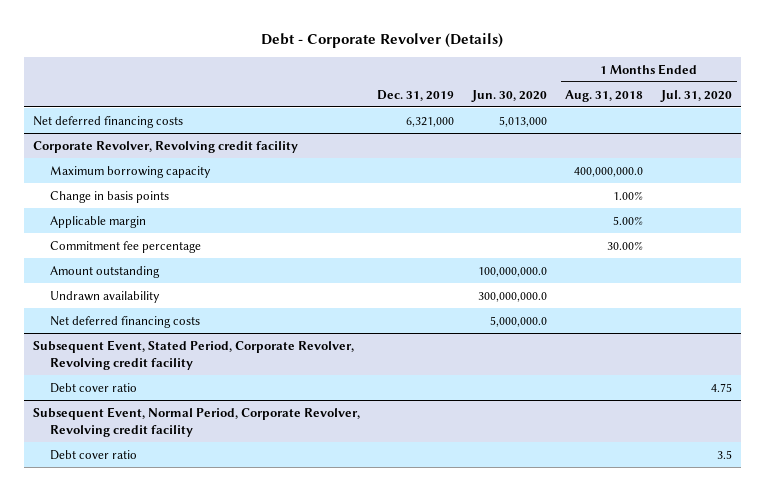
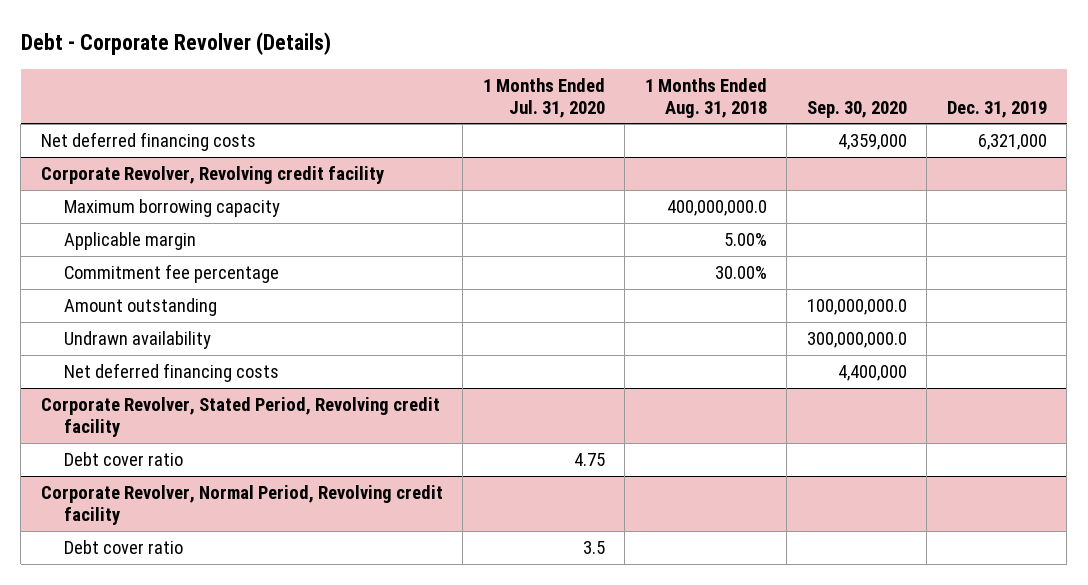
- | Dec. 31, 2019 | Jun. 30, 2020 | 1 Months Ended Aug. 31, 2018 | 1 Months Ended Jul. 31, 2020
+ | 1 Months Ended Jul. 31, 2020 | 1 Months Ended Aug. 31, 2018 | Sep. 30, 2020 | Dec. 31, 2019
@ Corporate Revolver, Revolving credit facility
- Change in basis points | | | 1.00% |
- Subsequent Event, Stated Period, Corporate Revolver, Revolving credit facility
+ Corporate Revolver, Stated Period, Revolving credit facility
- Subsequent Event, Normal Period, Corporate Revolver, Revolving credit facility
+ Corporate Revolver, Normal Period, Revolving credit facility

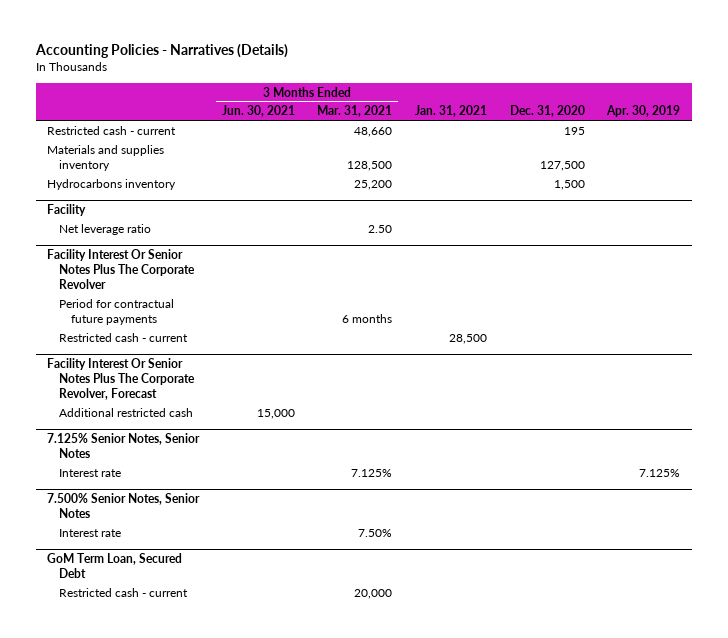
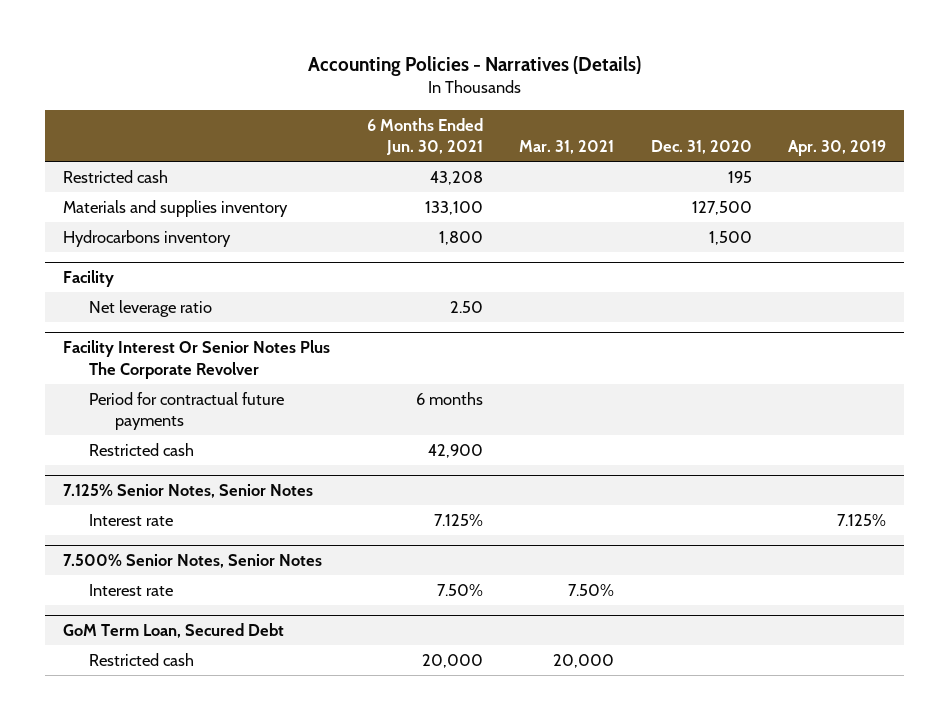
- | 3 Months Ended Jun. 30, 2021 | 3 Months Ended Mar. 31, 2021 | Jan. 31, 2021 | Dec. 31, 2020 | Apr. 30, 2019
+ | 6 Months Ended Jun. 30, 2021 | Mar. 31, 2021 | Dec. 31, 2020 | Apr. 30, 2019
- Restricted cash - current | | 48,660 | | 195 |
+ Restricted cash | 43,208 | | 195 |
@ Facility Interest Or Senior Notes Plus The Corporate Revolver
- Restricted cash - current | | | 28,500 | |
- Facility Interest Or Senior Notes Plus The Corporate Revolver, Forecast
- Additional restricted cash | 15,000 | | | |
@ Facility Interest Or Senior Notes Plus The Corporate Revolver
+ Restricted cash | 42,900 | | |
@ GoM Term Loan, Secured Debt
- Restricted cash - current | | 20,000 | | |
+ Restricted cash | 20,000 | 20,000 | |

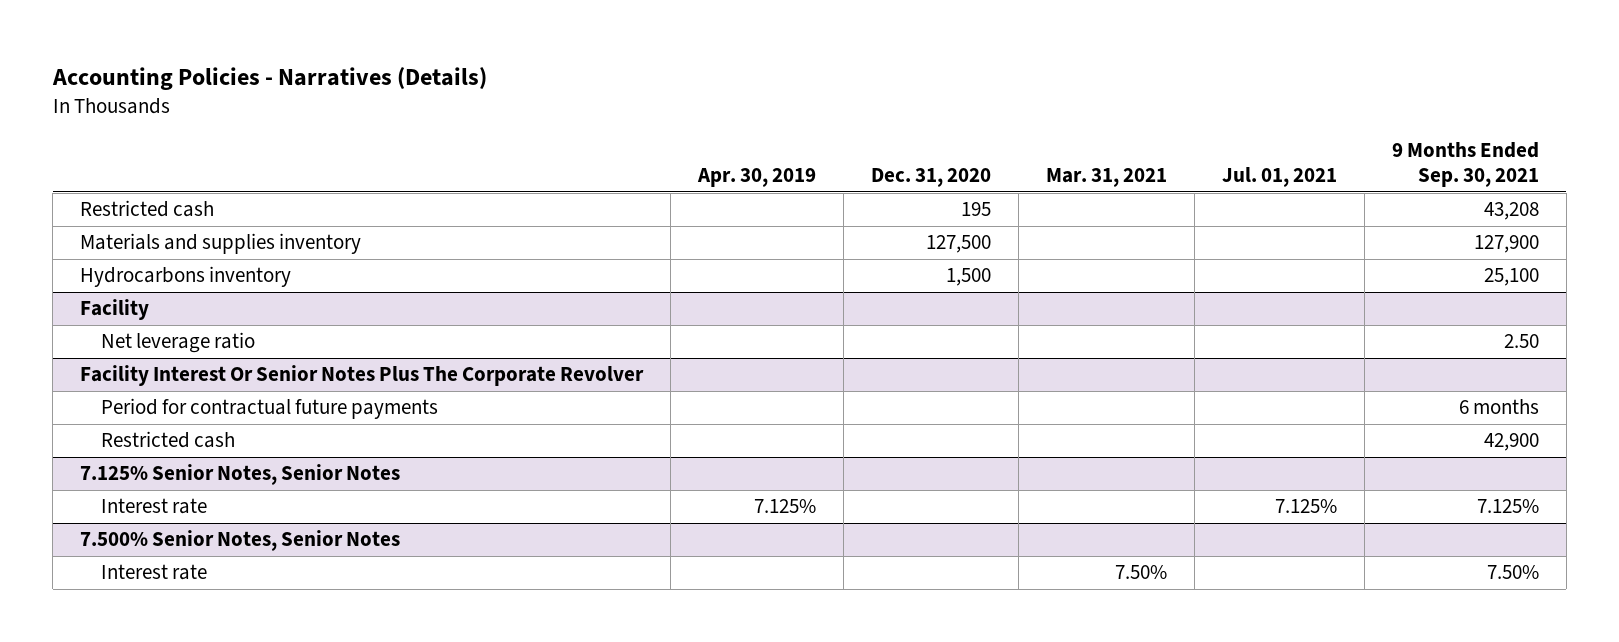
- | 6 Months Ended Jun. 30, 2021 | Mar. 31, 2021 | Dec. 31, 2020 | Apr. 30, 2019
+ | Apr. 30, 2019 | Dec. 31, 2020 | Mar. 31, 2021 | Jul. 01, 2021 | 9 Months Ended Sep. 30, 2021
- GoM Term Loan, Secured Debt
- Restricted cash | 20,000 | 20,000 | |

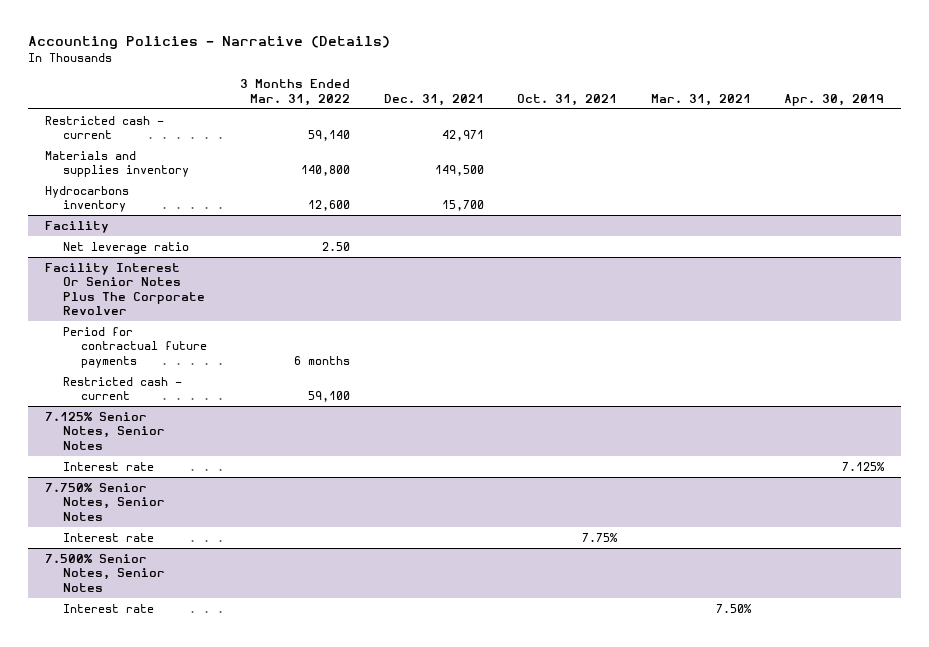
- Accounting Policies - Narratives (Details)
+ Accounting Policies - Narrative (Details)
- | Apr. 30, 2019 | Dec. 31, 2020 | Mar. 31, 2021 | Jul. 01, 2021 | 9 Months Ended Sep. 30, 2021
+ | 3 Months Ended Mar. 31, 2022 | Dec. 31, 2021 | Oct. 31, 2021 | Mar. 31, 2021 | Apr. 30, 2019
- Restricted cash | | 195 | | | 43,208
+ Restricted cash - current | 59,140 | 42,971 | | |
@ Facility Interest Or Senior Notes Plus The Corporate Revolver
- Restricted cash | | | | | 42,900
+ Restricted cash - current | 59,100 | | | |
+ 7.750% Senior Notes, Senior Notes
+ Interest rate | | | 7.75% | |

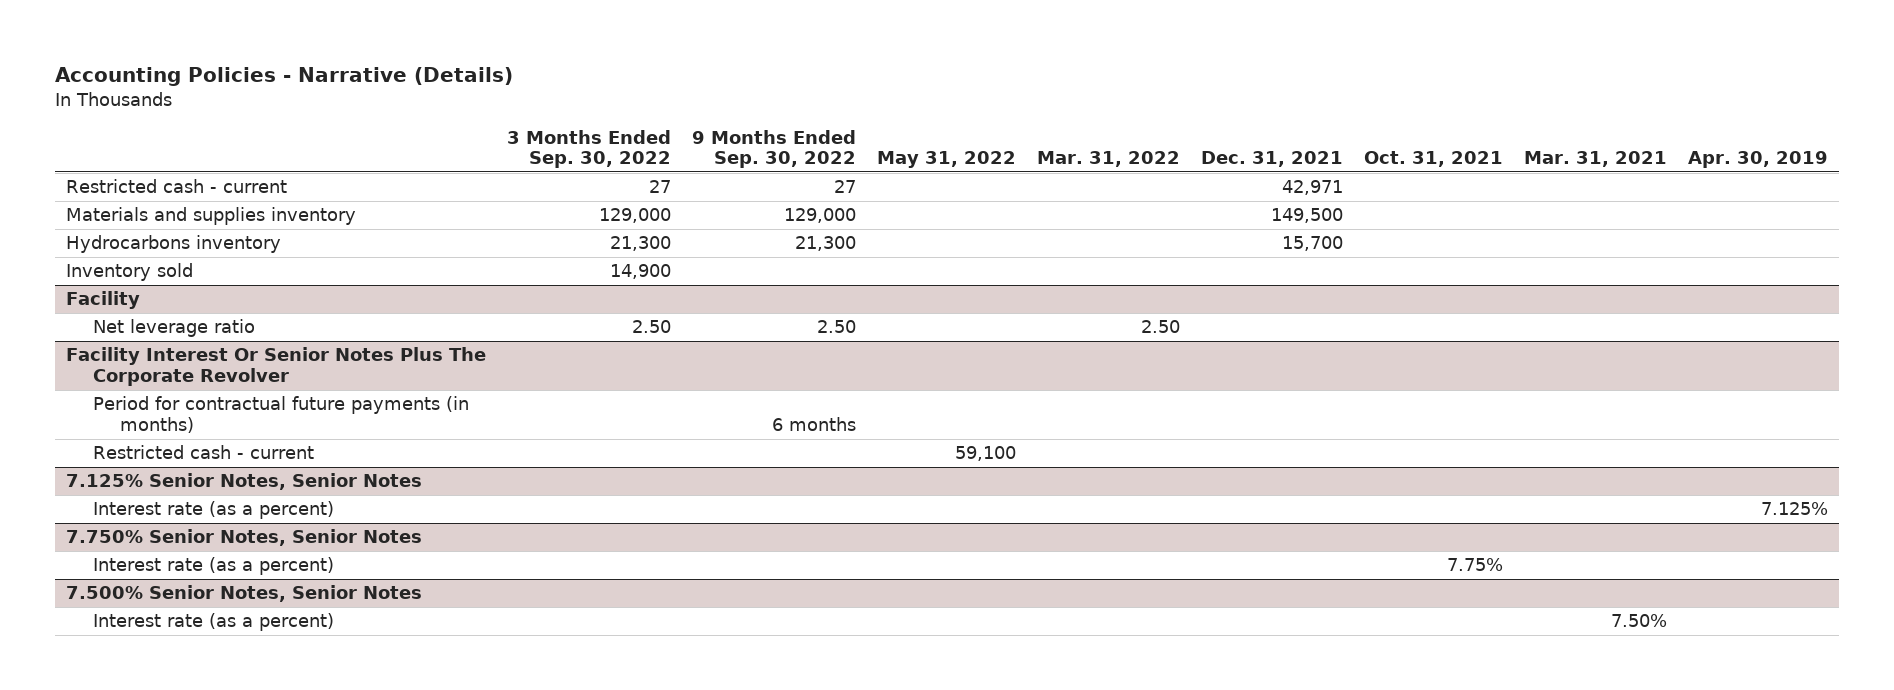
- | 3 Months Ended Mar. 31, 2022 | Dec. 31, 2021 | Oct. 31, 2021 | Mar. 31, 2021 | Apr. 30, 2019
+ | 3 Months Ended Sep. 30, 2022 | 9 Months Ended Sep. 30, 2022 | May 31, 2022 | Mar. 31, 2022 | Dec. 31, 2021 | Oct. 31, 2021 | Mar. 31, 2021 | Apr. 30, 2019
+ Inventory sold | 14,900 | | | | | | |
@ Facility Interest Or Senior Notes Plus The Corporate Revolver
- Period for contractual future payments | 6 months | | | |
+ Period for contractual future payments (in months) | | 6 months | | | | | |
@ 7.125% Senior Notes, Senior Notes
- Interest rate | | | | | 7.125%
+ Interest rate (as a percent) | | | | | | | | 7.125%
@ 7.750% Senior Notes, Senior Notes
- Interest rate | | | 7.75% | |
+ Interest rate (as a percent) | | | | | | 7.75% | |
@ 7.500% Senior Notes, Senior Notes
- Interest rate | | | | 7.50% |
+ Interest rate (as a percent) | | | | | | | 7.50% |

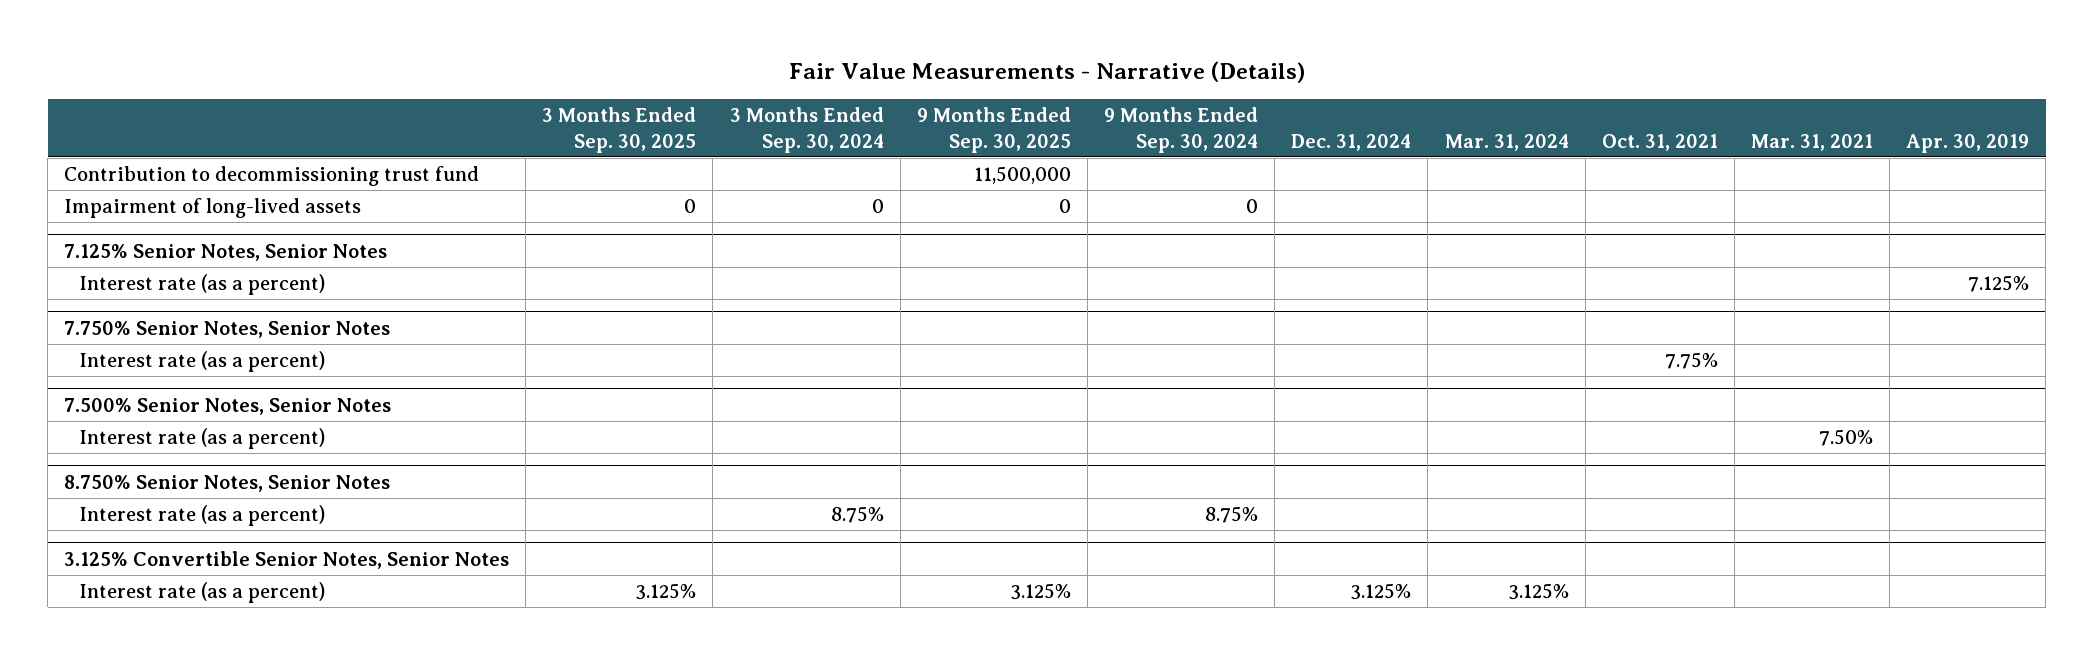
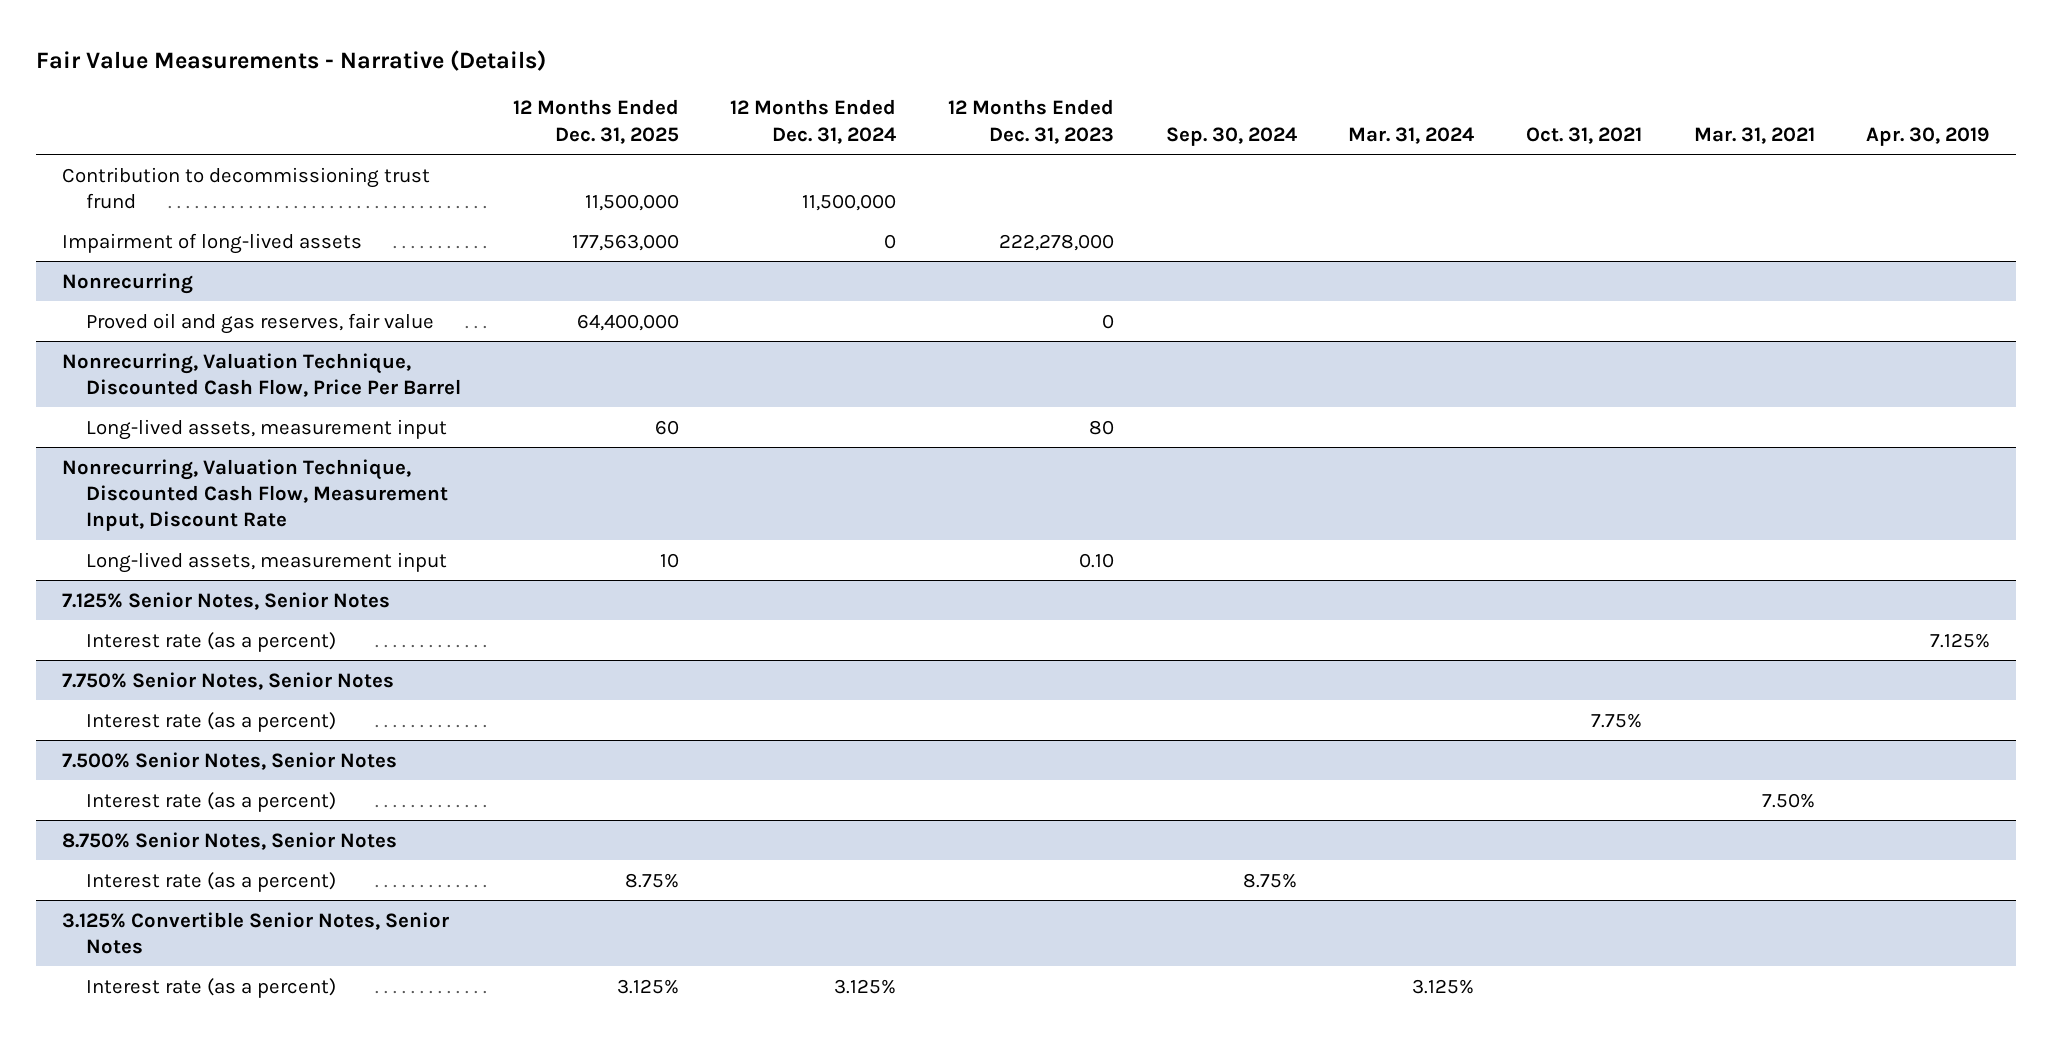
- | 3 Months Ended Sep. 30, 2025 | 3 Months Ended Sep. 30, 2024 | 9 Months Ended Sep. 30, 2025 | 9 Months Ended Sep. 30, 2024 | Dec. 31, 2024 | Mar. 31, 2024 | Oct. 31, 2021 | Mar. 31, 2021 | Apr. 30, 2019
+ | 12 Months Ended Dec. 31, 2025 | 12 Months Ended Dec. 31, 2024 | 12 Months Ended Dec. 31, 2023 | Sep. 30, 2024 | Mar. 31, 2024 | Oct. 31, 2021 | Mar. 31, 2021 | Apr. 30, 2019
- Contribution to decommissioning trust fund | | | 11,500,000 | | | | | |
+ Contribution to decommissioning trust frund | 11,500,000 | 11,500,000 | | | | | |
+ Nonrecurring
+ Proved oil and gas reserves, fair value | 64,400,000 | | 0 | | | | |
+ Nonrecurring, Valuation Technique, Discounted Cash Flow, Price Per Barrel
+ Long-lived assets, measurement input | 60 | | 80 | | | | |
+ Nonrecurring, Valuation Technique, Discounted Cash Flow, Measurement Input, Discount Rate
+ Long-lived assets, measurement input | 10 | | 0.10 | | | | |

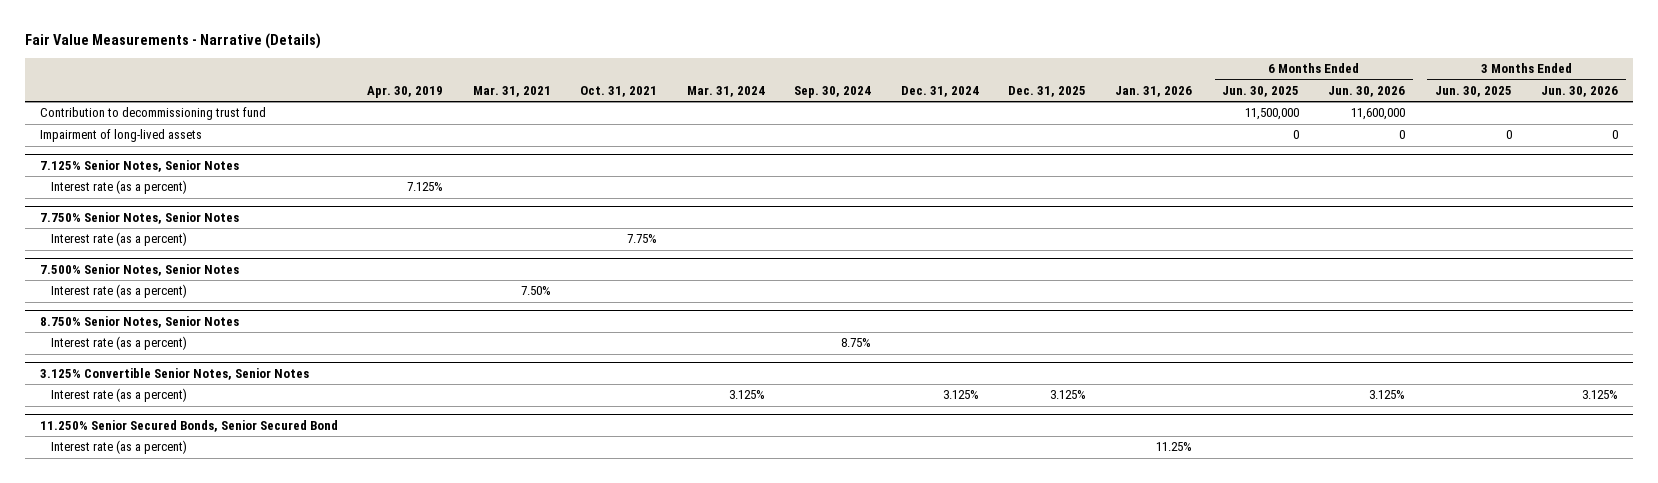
- | 12 Months Ended Dec. 31, 2025 | 12 Months Ended Dec. 31, 2024 | 12 Months Ended Dec. 31, 2023 | Sep. 30, 2024 | Mar. 31, 2024 | Oct. 31, 2021 | Mar. 31, 2021 | Apr. 30, 2019
+ | Apr. 30, 2019 | Mar. 31, 2021 | Oct. 31, 2021 | Mar. 31, 2024 | Sep. 30, 2024 | Dec. 31, 2024 | Dec. 31, 2025 | Jan. 31, 2026 | 6 Months Ended Jun. 30, 2025 | 6 Months Ended Jun. 30, 2026 | 3 Months Ended Jun. 30, 2025 | 3 Months Ended Jun. 30, 2026
- Contribution to decommissioning trust frund | 11,500,000 | 11,500,000 | | | | | |
+ Contribution to decommissioning trust fund | | | | | | | | | 11,500,000 | 11,600,000 | |
- Nonrecurring
- Proved oil and gas reserves, fair value | 64,400,000 | | 0 | | | | |
- Nonrecurring, Valuation Technique, Discounted Cash Flow, Price Per Barrel
- Long-lived assets, measurement input | 60 | | 80 | | | | |
- Nonrecurring, Valuation Technique, Discounted Cash Flow, Measurement Input, Discount Rate
- Long-lived assets, measurement input | 10 | | 0.10 | | | | |
+ 11.250% Senior Secured Bonds, Senior Secured Bond
+ Interest rate (as a percent) | | | | | | | | 11.25% | | | |

